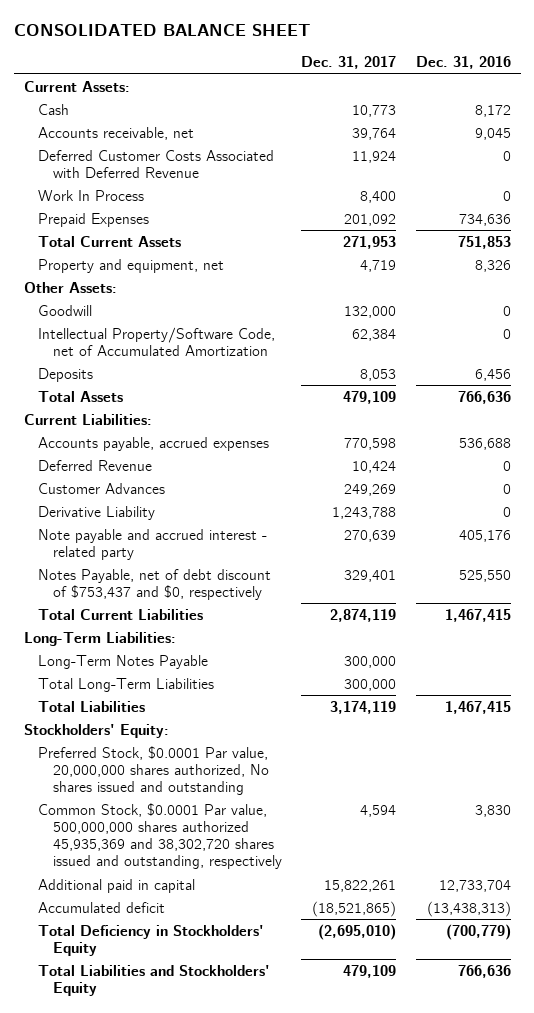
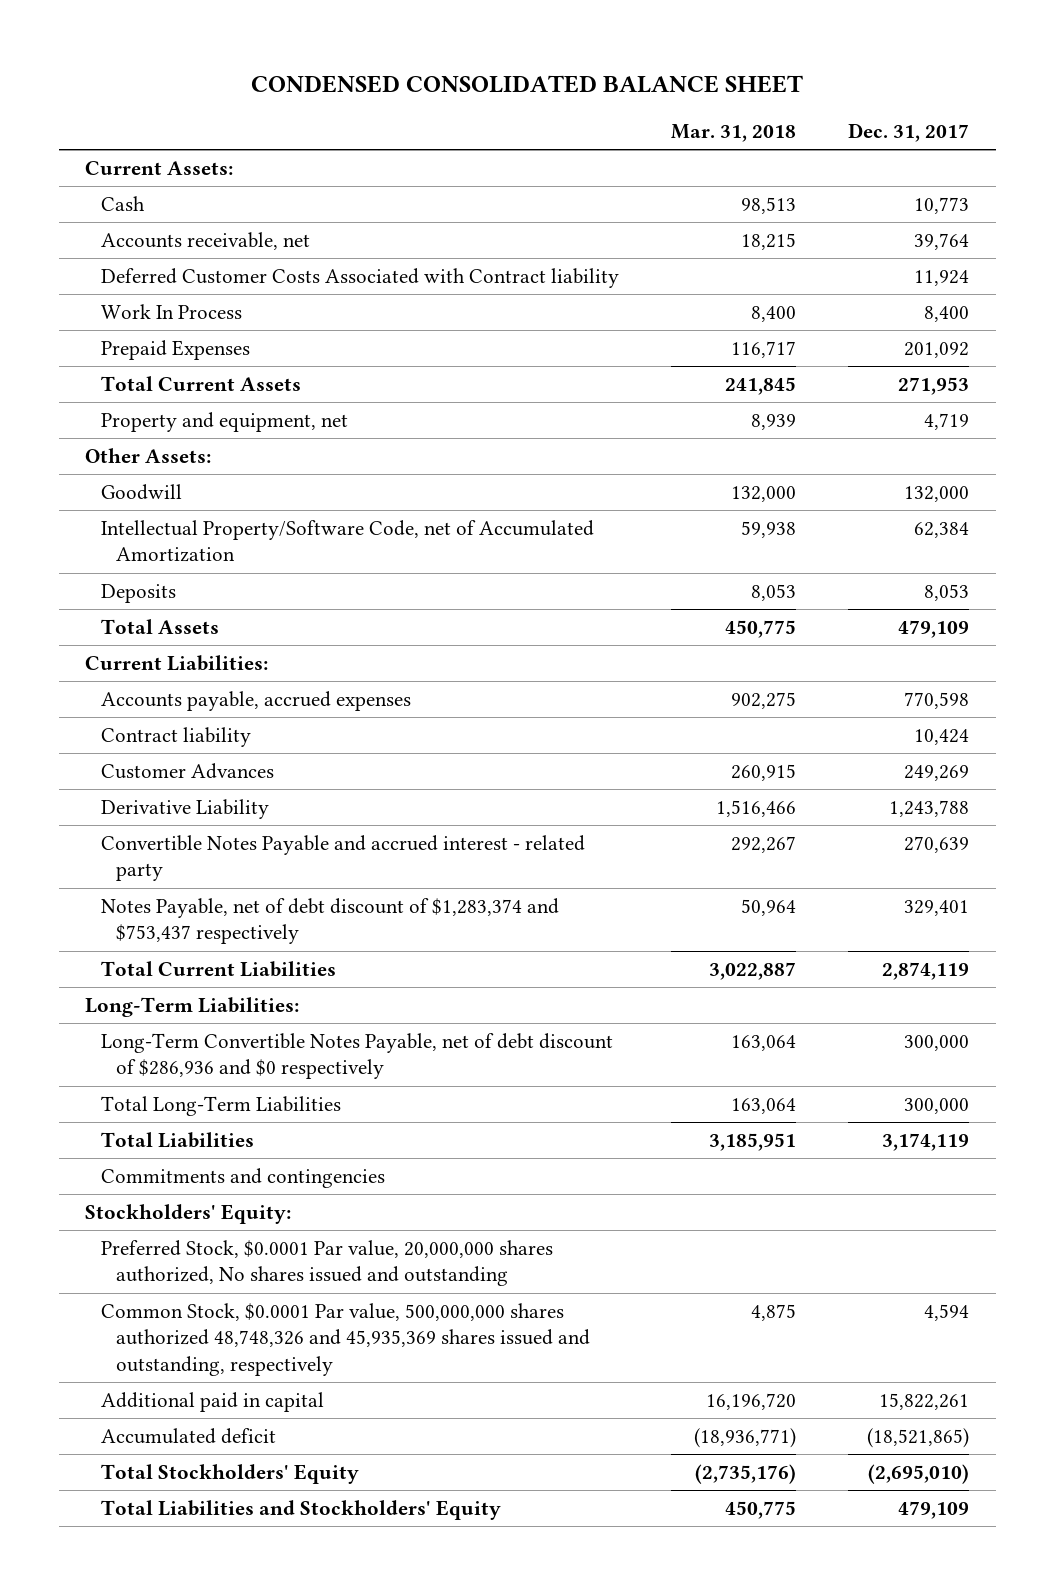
- CONSOLIDATED BALANCE SHEET
+ CONDENSED CONSOLIDATED BALANCE SHEET
- | Dec. 31, 2017 | Dec. 31, 2016
+ | Mar. 31, 2018 | Dec. 31, 2017
- Deferred Customer Costs Associated with Deferred Revenue | 11,924 | 0
+ Deferred Customer Costs Associated with Contract liability | | 11,924
- Deferred Revenue | 10,424 | 0
+ Contract liability | | 10,424
- Note payable and accrued interest - related party | 270,639 | 405,176
- Notes Payable, net of debt discount of $753,437 and $0, respectively | 329,401 | 525,550
+ Convertible Notes Payable and accrued interest - related party | 292,267 | 270,639
+ Notes Payable, net of debt discount of $1,283,374 and $753,437 respectively | 50,964 | 329,401
- Long-Term Notes Payable | 300,000 |
+ Long-Term Convertible Notes Payable, net of debt discount of $286,936 and $0 respectively | 163,064 | 300,000
+ Commitments and contingencies
- Common Stock, $0.0001 Par value, 500,000,000 shares authorized 45,935,369 and 38,302,720 shares issued and outstanding, respectively | 4,594 | 3,830
+ Common Stock, $0.0001 Par value, 500,000,000 shares authorized 48,748,326 and 45,935,369 shares issued and outstanding, respectively | 4,875 | 4,594
- Total Deficiency in Stockholders' Equity | (2,695,010) | (700,779)
+ Total Stockholders' Equity | (2,735,176) | (2,695,010)

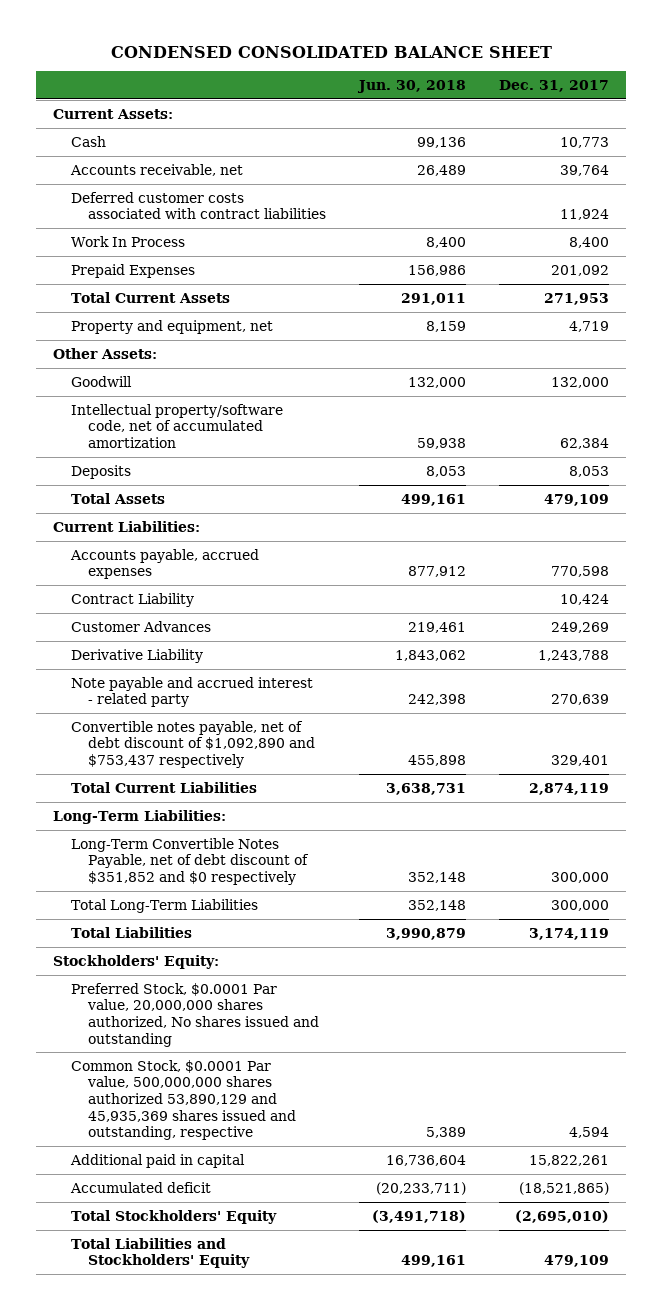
- | Mar. 31, 2018 | Dec. 31, 2017
+ | Jun. 30, 2018 | Dec. 31, 2017
- Deferred Customer Costs Associated with Contract liability | | 11,924
+ Deferred customer costs associated with contract liabilities | | 11,924
- Intellectual Property/Software Code, net of Accumulated Amortization | 59,938 | 62,384
+ Intellectual property/software code, net of accumulated amortization | 59,938 | 62,384
- Contract liability | | 10,424
+ Contract Liability | | 10,424
- Convertible Notes Payable and accrued interest - related party | 292,267 | 270,639
- Notes Payable, net of debt discount of $1,283,374 and $753,437 respectively | 50,964 | 329,401
+ Note payable and accrued interest - related party | 242,398 | 270,639
+ Convertible notes payable, net of debt discount of $1,092,890 and $753,437 respectively | 455,898 | 329,401
- Long-Term Convertible Notes Payable, net of debt discount of $286,936 and $0 respectively | 163,064 | 300,000
+ Long-Term Convertible Notes Payable, net of debt discount of $351,852 and $0 respectively | 352,148 | 300,000
- Commitments and contingencies
- Common Stock, $0.0001 Par value, 500,000,000 shares authorized 48,748,326 and 45,935,369 shares issued and outstanding, respectively | 4,875 | 4,594
+ Common Stock, $0.0001 Par value, 500,000,000 shares authorized 53,890,129 and 45,935,369 shares issued and outstanding, respective | 5,389 | 4,594

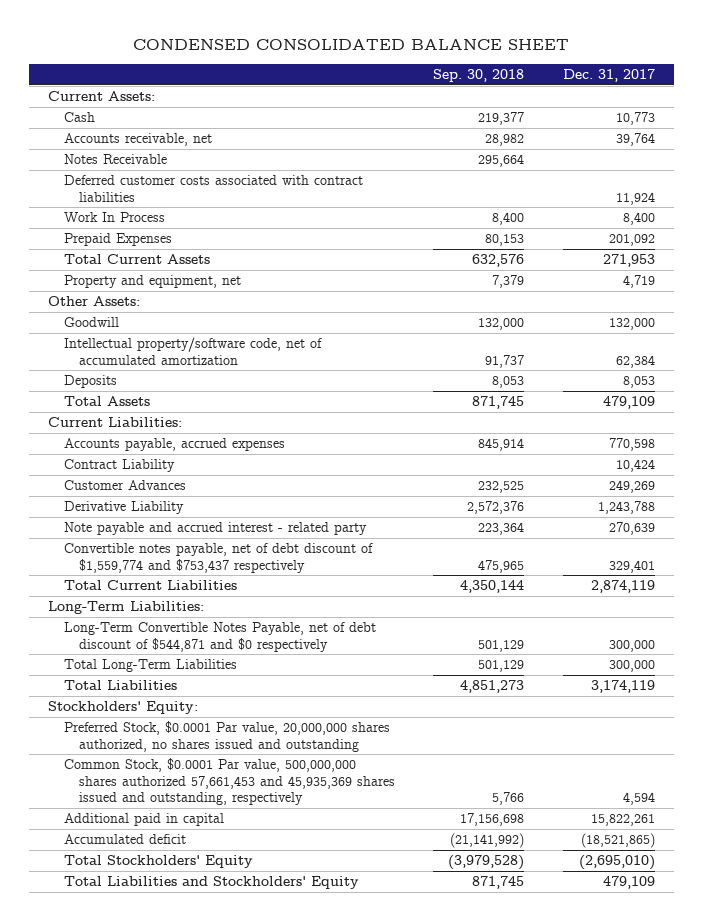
- | Jun. 30, 2018 | Dec. 31, 2017
+ | Sep. 30, 2018 | Dec. 31, 2017
+ Notes Receivable | 295,664 |
- Convertible notes payable, net of debt discount of $1,092,890 and $753,437 respectively | 455,898 | 329,401
+ Convertible notes payable, net of debt discount of $1,559,774 and $753,437 respectively | 475,965 | 329,401
- Long-Term Convertible Notes Payable, net of debt discount of $351,852 and $0 respectively | 352,148 | 300,000
+ Long-Term Convertible Notes Payable, net of debt discount of $544,871 and $0 respectively | 501,129 | 300,000
- Preferred Stock, $0.0001 Par value, 20,000,000 shares authorized, No shares issued and outstanding
- Common Stock, $0.0001 Par value, 500,000,000 shares authorized 53,890,129 and 45,935,369 shares issued and outstanding, respective | 5,389 | 4,594
+ Preferred Stock, $0.0001 Par value, 20,000,000 shares authorized, no shares issued and outstanding
+ Common Stock, $0.0001 Par value, 500,000,000 shares authorized 57,661,453 and 45,935,369 shares issued and outstanding, respectively | 5,766 | 4,594

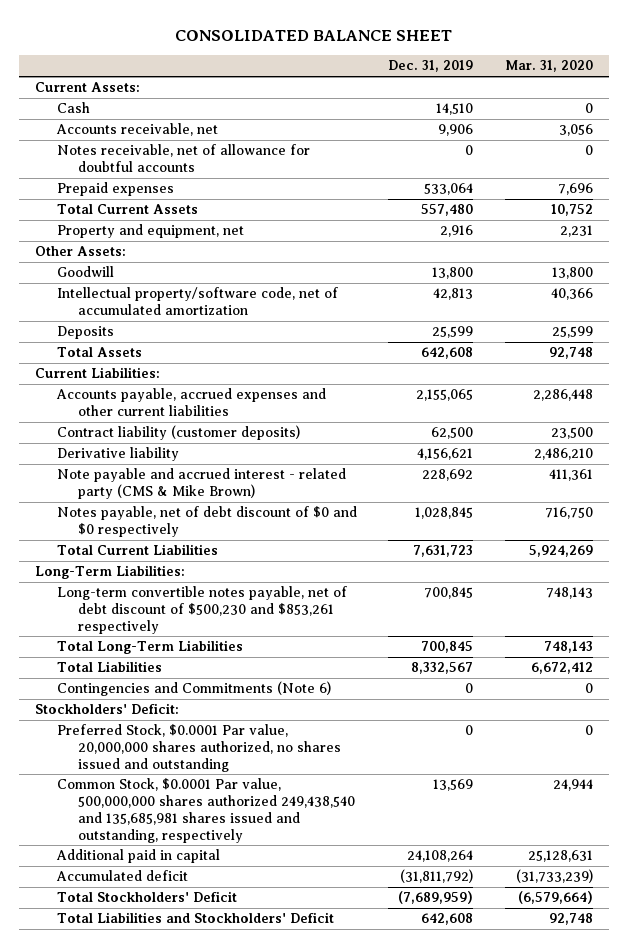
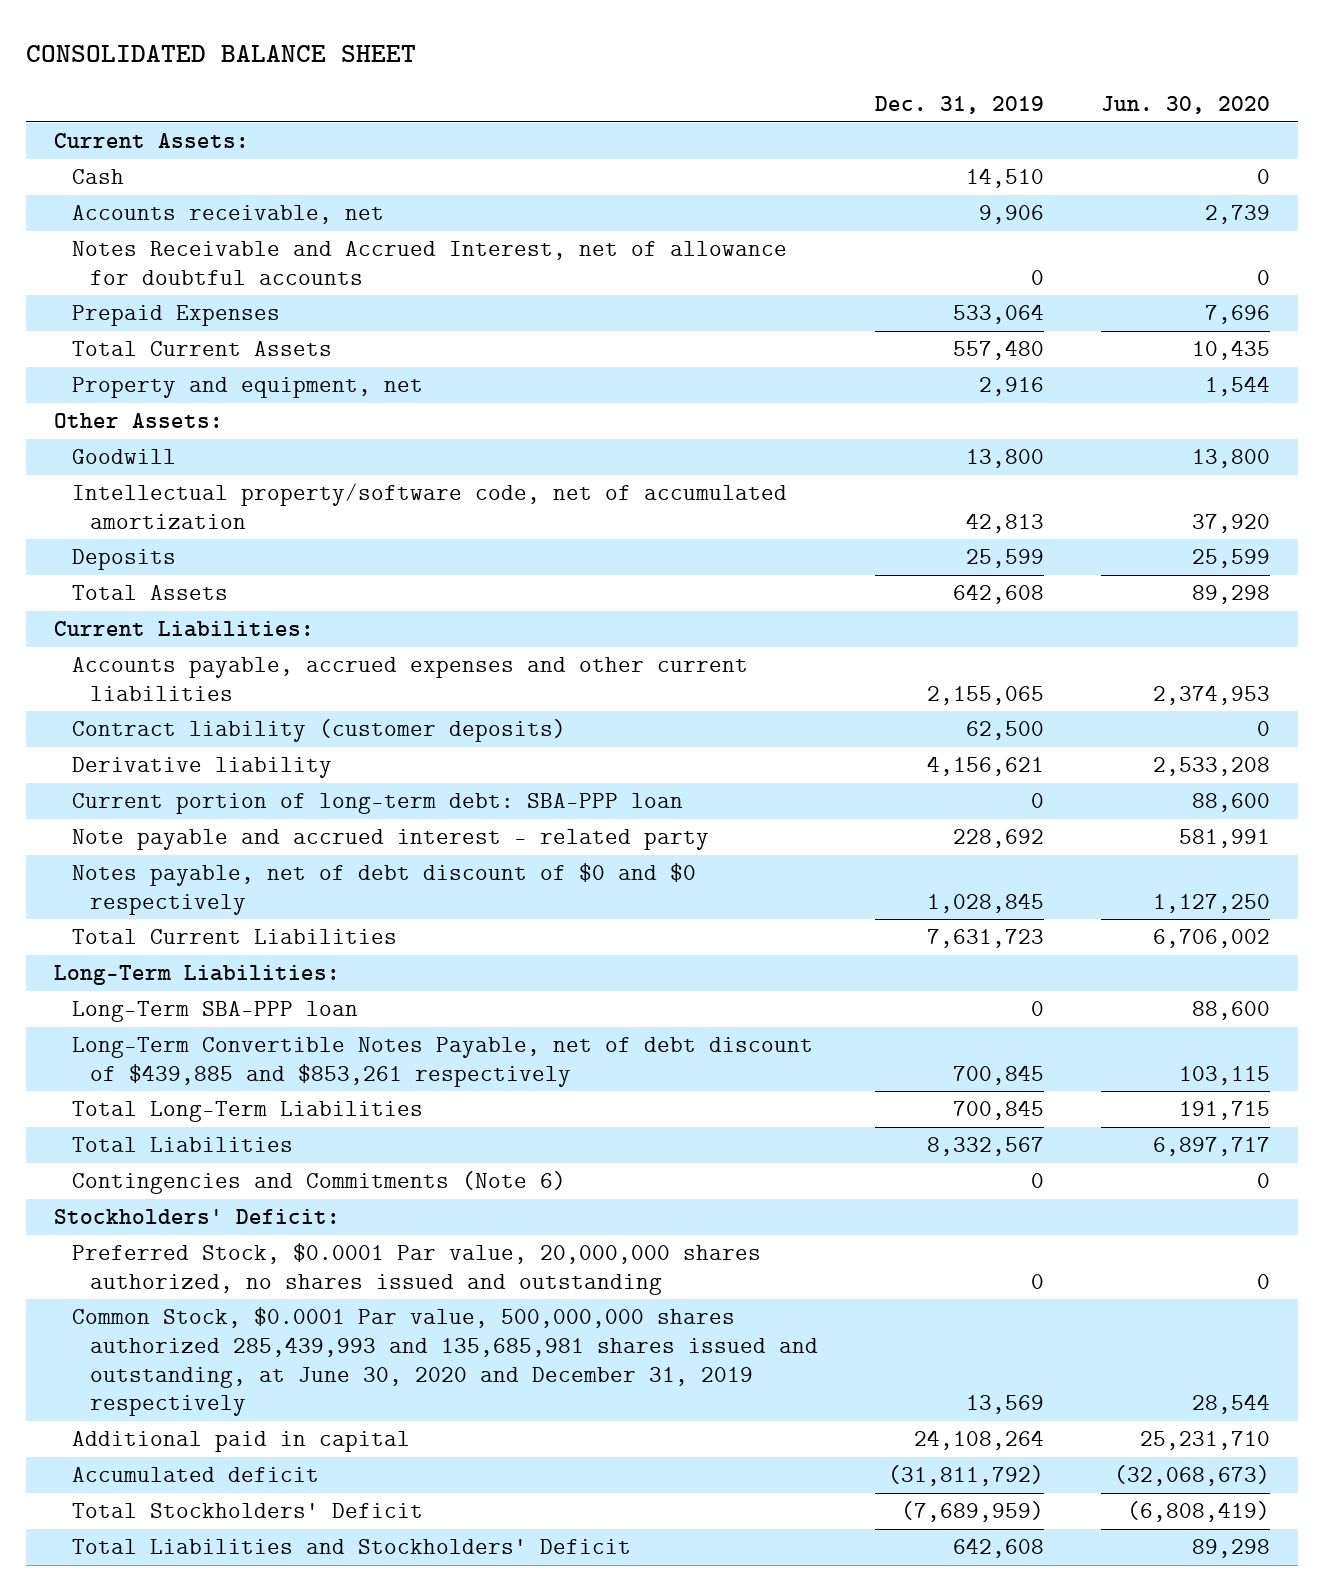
- | Dec. 31, 2019 | Mar. 31, 2020
+ | Dec. 31, 2019 | Jun. 30, 2020
- Notes receivable, net of allowance for doubtful accounts | 0 | 0
- Prepaid expenses | 533,064 | 7,696
+ Notes Receivable and Accrued Interest, net of allowance for doubtful accounts | 0 | 0
+ Prepaid Expenses | 533,064 | 7,696
- Note payable and accrued interest - related party (CMS & Mike Brown) | 228,692 | 411,361
+ Current portion of long-term debt: SBA-PPP loan | 0 | 88,600
+ Note payable and accrued interest - related party | 228,692 | 581,991
- Long-term convertible notes payable, net of debt discount of $500,230 and $853,261 respectively | 700,845 | 748,143
+ Long-Term SBA-PPP loan | 0 | 88,600
+ Long-Term Convertible Notes Payable, net of debt discount of $439,885 and $853,261 respectively | 700,845 | 103,115
- Common Stock, $0.0001 Par value, 500,000,000 shares authorized 249,438,540 and 135,685,981 shares issued and outstanding, respectively | 13,569 | 24,944
+ Common Stock, $0.0001 Par value, 500,000,000 shares authorized 285,439,993 and 135,685,981 shares issued and outstanding, at June 30, 2020 and December 31, 2019 respectively | 13,569 | 28,544

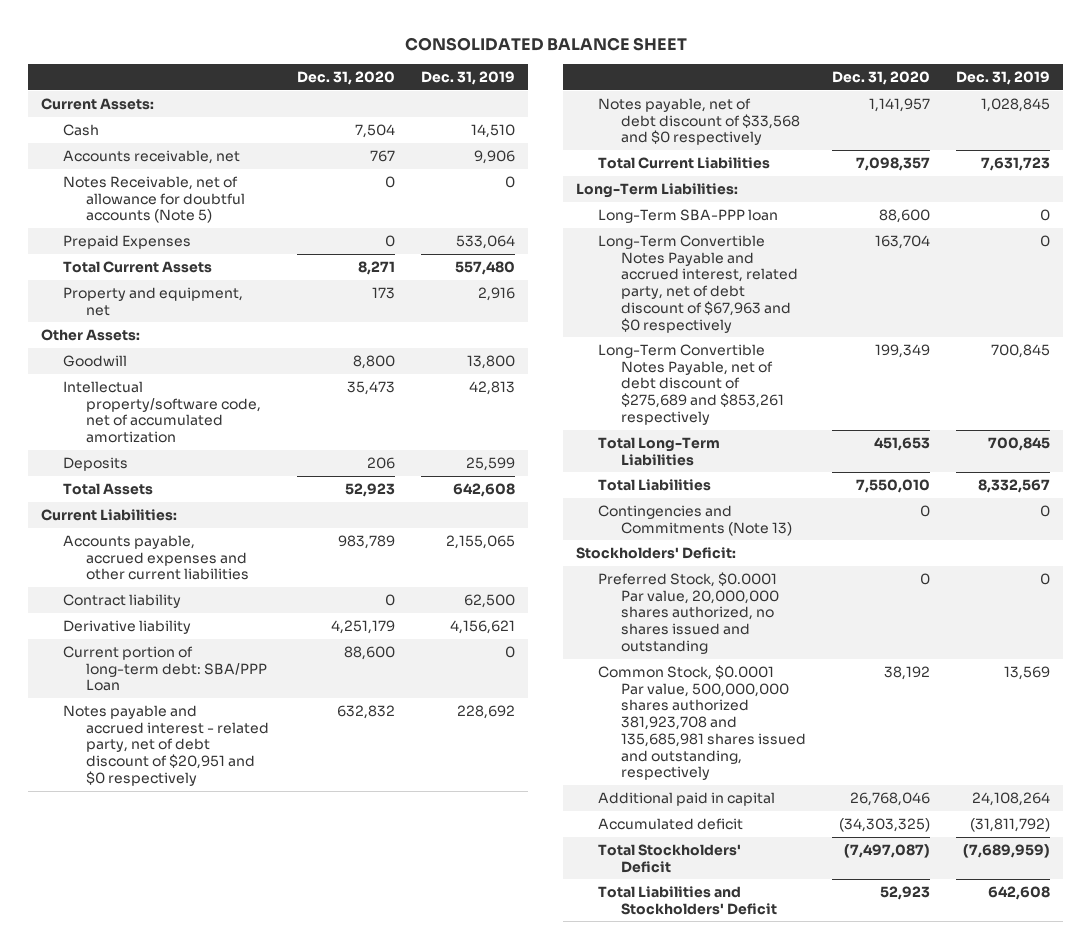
- | Dec. 31, 2019 | Jun. 30, 2020
+ | Dec. 31, 2020 | Dec. 31, 2019
- Notes Receivable and Accrued Interest, net of allowance for doubtful accounts | 0 | 0
+ Notes Receivable, net of allowance for doubtful accounts (Note 5) | 0 | 0
- Contract liability (customer deposits) | 62,500 | 0
+ Contract liability | 0 | 62,500
- Current portion of long-term debt: SBA-PPP loan | 0 | 88,600
- Note payable and accrued interest - related party | 228,692 | 581,991
- Notes payable, net of debt discount of $0 and $0 respectively | 1,028,845 | 1,127,250
+ Current portion of long-term debt: SBA/PPP Loan | 88,600 | 0
+ Notes payable and accrued interest - related party, net of debt discount of $20,951 and $0 respectively | 632,832 | 228,692
+ Notes payable, net of debt discount of $33,568 and $0 respectively | 1,141,957 | 1,028,845
- Long-Term Convertible Notes Payable, net of debt discount of $439,885 and $853,261 respectively | 700,845 | 103,115
+ Long-Term Convertible Notes Payable and accrued interest, related party, net of debt discount of $67,963 and $0 respectively | 163,704 | 0
+ Long-Term Convertible Notes Payable, net of debt discount of $275,689 and $853,261 respectively | 199,349 | 700,845
- Contingencies and Commitments (Note 6) | 0 | 0
+ Contingencies and Commitments (Note 13) | 0 | 0
- Common Stock, $0.0001 Par value, 500,000,000 shares authorized 285,439,993 and 135,685,981 shares issued and outstanding, at June 30, 2020 and December 31, 2019 respectively | 13,569 | 28,544
+ Common Stock, $0.0001 Par value, 500,000,000 shares authorized 381,923,708 and 135,685,981 shares issued and outstanding, respectively | 38,192 | 13,569

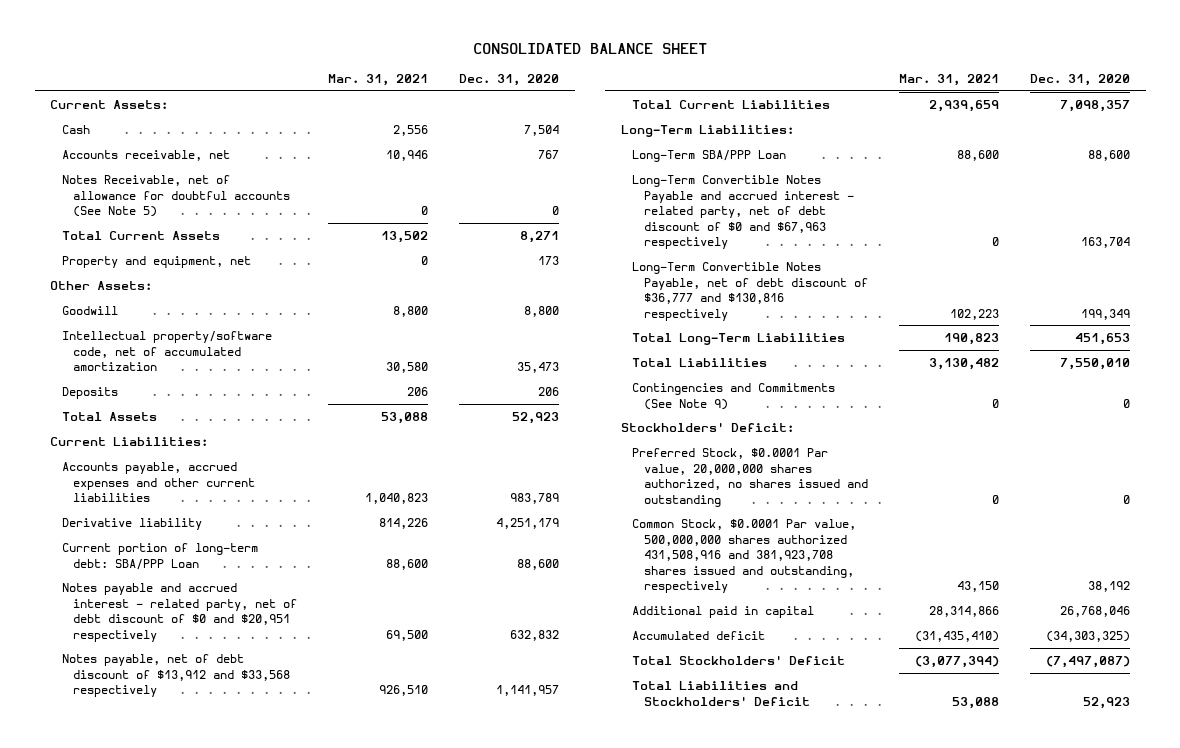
- | Dec. 31, 2020 | Dec. 31, 2019
+ | Mar. 31, 2021 | Dec. 31, 2020
- Notes Receivable, net of allowance for doubtful accounts (Note 5) | 0 | 0
- Prepaid Expenses | 0 | 533,064
+ Notes Receivable, net of allowance for doubtful accounts (See Note 5) | 0 | 0
- Contract liability | 0 | 62,500
- Notes payable and accrued interest - related party, net of debt discount of $20,951 and $0 respectively | 632,832 | 228,692
- Notes payable, net of debt discount of $33,568 and $0 respectively | 1,141,957 | 1,028,845
+ Notes payable and accrued interest - related party, net of debt discount of $0 and $20,951 respectively | 69,500 | 632,832
+ Notes payable, net of debt discount of $13,912 and $33,568 respectively | 926,510 | 1,141,957
- Long-Term SBA-PPP loan | 88,600 | 0
- Long-Term Convertible Notes Payable and accrued interest, related party, net of debt discount of $67,963 and $0 respectively | 163,704 | 0
- Long-Term Convertible Notes Payable, net of debt discount of $275,689 and $853,261 respectively | 199,349 | 700,845
+ Long-Term SBA/PPP Loan | 88,600 | 88,600
+ Long-Term Convertible Notes Payable and accrued interest - related party, net of debt discount of $0 and $67,963 respectively | 0 | 163,704
+ Long-Term Convertible Notes Payable, net of debt discount of $36,777 and $130,816 respectively | 102,223 | 199,349
- Contingencies and Commitments (Note 13) | 0 | 0
+ Contingencies and Commitments (See Note 9) | 0 | 0
- Common Stock, $0.0001 Par value, 500,000,000 shares authorized 381,923,708 and 135,685,981 shares issued and outstanding, respectively | 38,192 | 13,569
+ Common Stock, $0.0001 Par value, 500,000,000 shares authorized 431,508,916 and 381,923,708 shares issued and outstanding, respectively | 43,150 | 38,192

